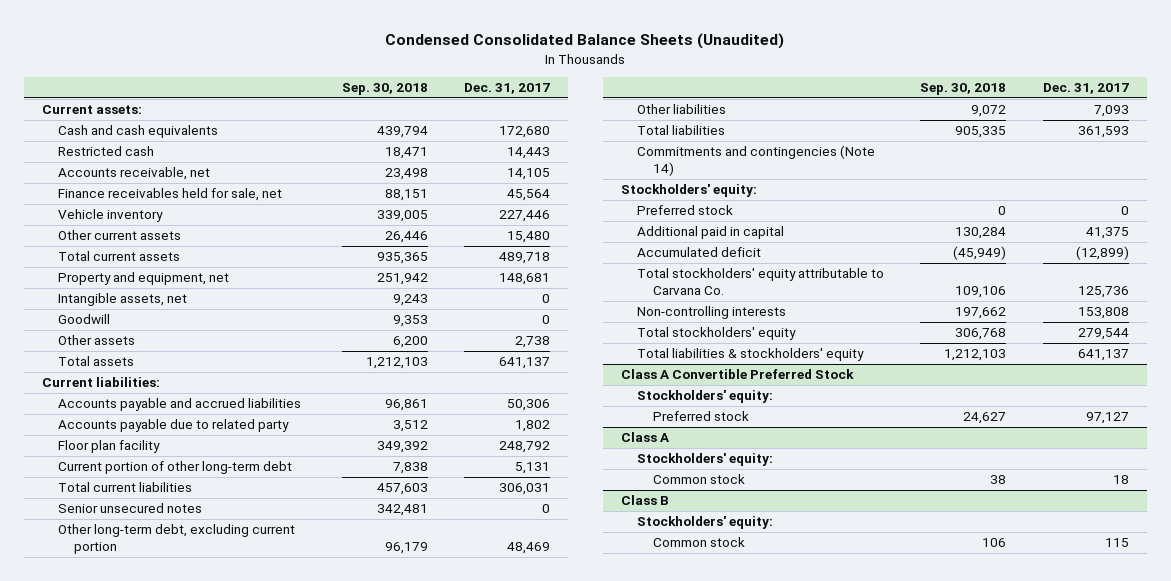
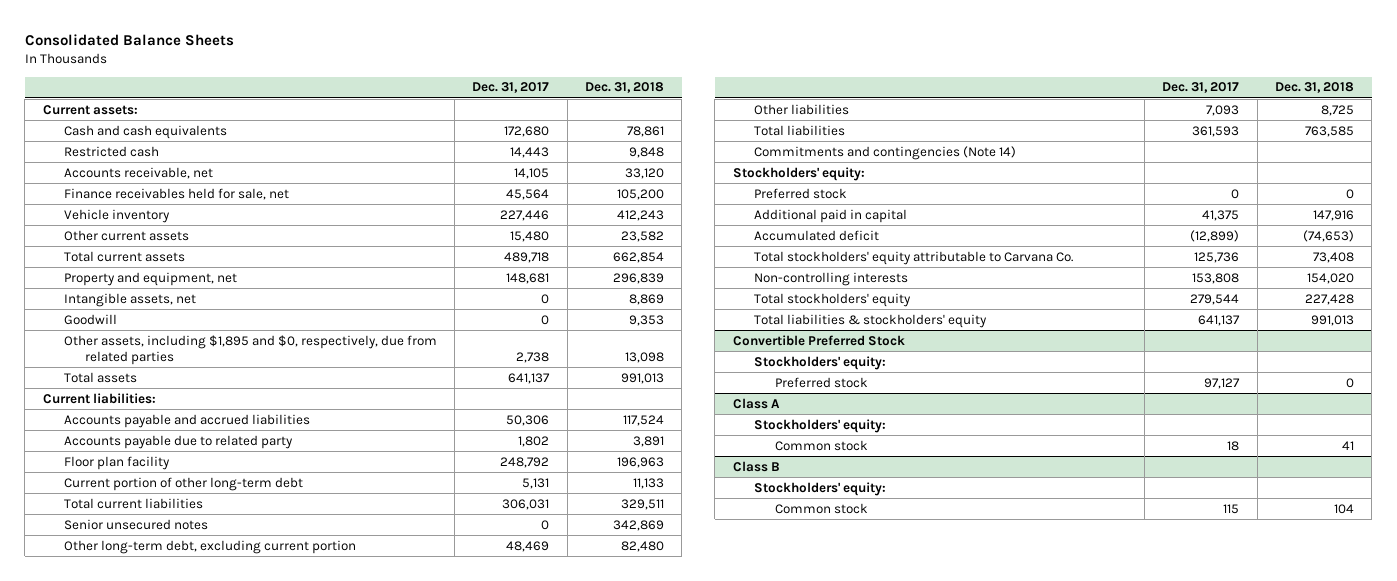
- Condensed Consolidated Balance Sheets (Unaudited)
+ Consolidated Balance Sheets
- | Sep. 30, 2018 | Dec. 31, 2017
+ | Dec. 31, 2017 | Dec. 31, 2018
- Other assets | 6,200 | 2,738
+ Other assets, including $1,895 and $0, respectively, due from related parties | 2,738 | 13,098
- Class A Convertible Preferred Stock
+ Convertible Preferred Stock

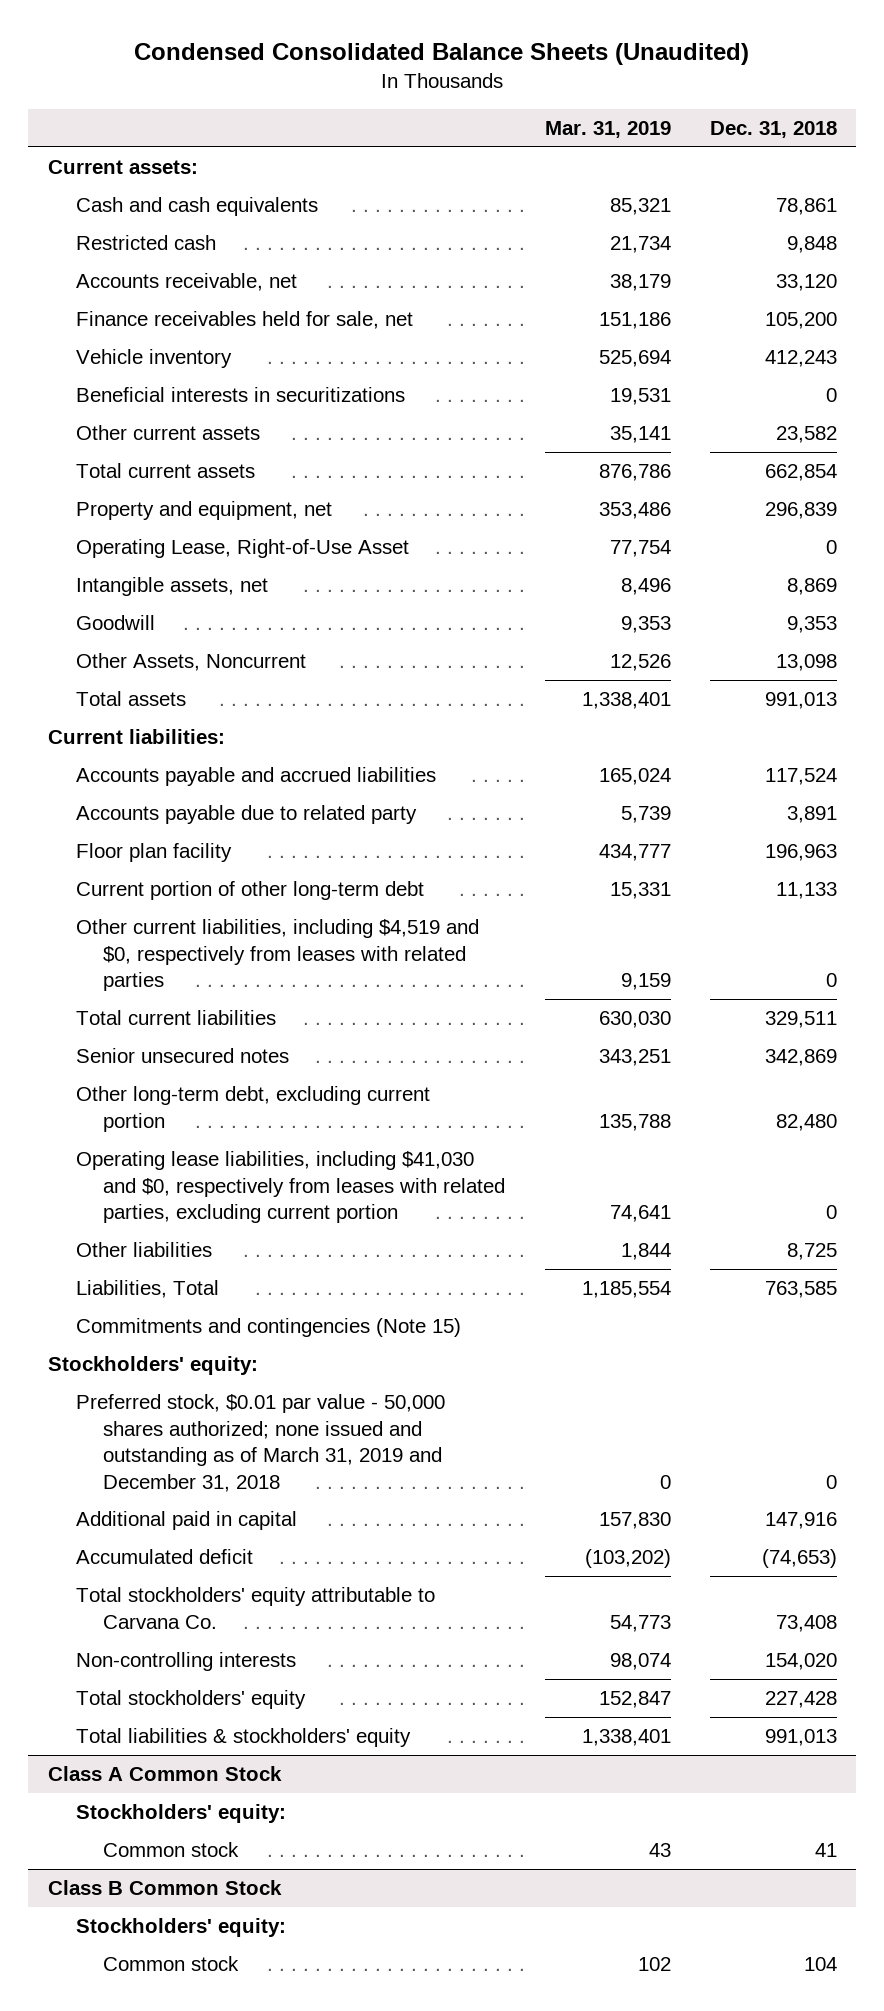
- Consolidated Balance Sheets
+ Condensed Consolidated Balance Sheets (Unaudited)
- | Dec. 31, 2017 | Dec. 31, 2018
+ | Mar. 31, 2019 | Dec. 31, 2018
+ Beneficial interests in securitizations | 19,531 | 0
+ Operating Lease, Right-of-Use Asset | 77,754 | 0
- Other assets, including $1,895 and $0, respectively, due from related parties | 2,738 | 13,098
+ Other Assets, Noncurrent | 12,526 | 13,098
+ Other current liabilities, including $4,519 and $0, respectively from leases with related parties | 9,159 | 0
+ Operating lease liabilities, including $41,030 and $0, respectively from leases with related parties, excluding current portion | 74,641 | 0
- Total liabilities | 361,593 | 763,585
- Commitments and contingencies (Note 14)
+ Liabilities, Total | 1,185,554 | 763,585
+ Commitments and contingencies (Note 15)
- Preferred stock | 0 | 0
+ Preferred stock, $0.01 par value - 50,000 shares authorized; none issued and outstanding as of March 31, 2019 and December 31, 2018 | 0 | 0
- Convertible Preferred Stock
- Stockholders' equity:
- Preferred stock | 97,127 | 0
- Class A
+ Class A Common Stock
- Class B
+ Class B Common Stock

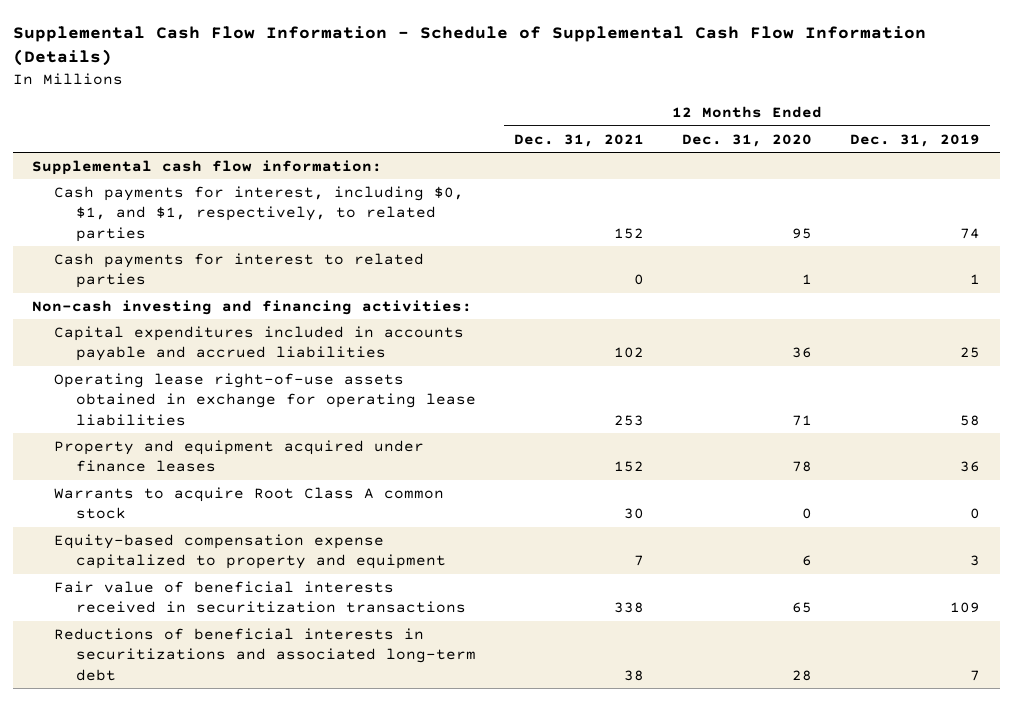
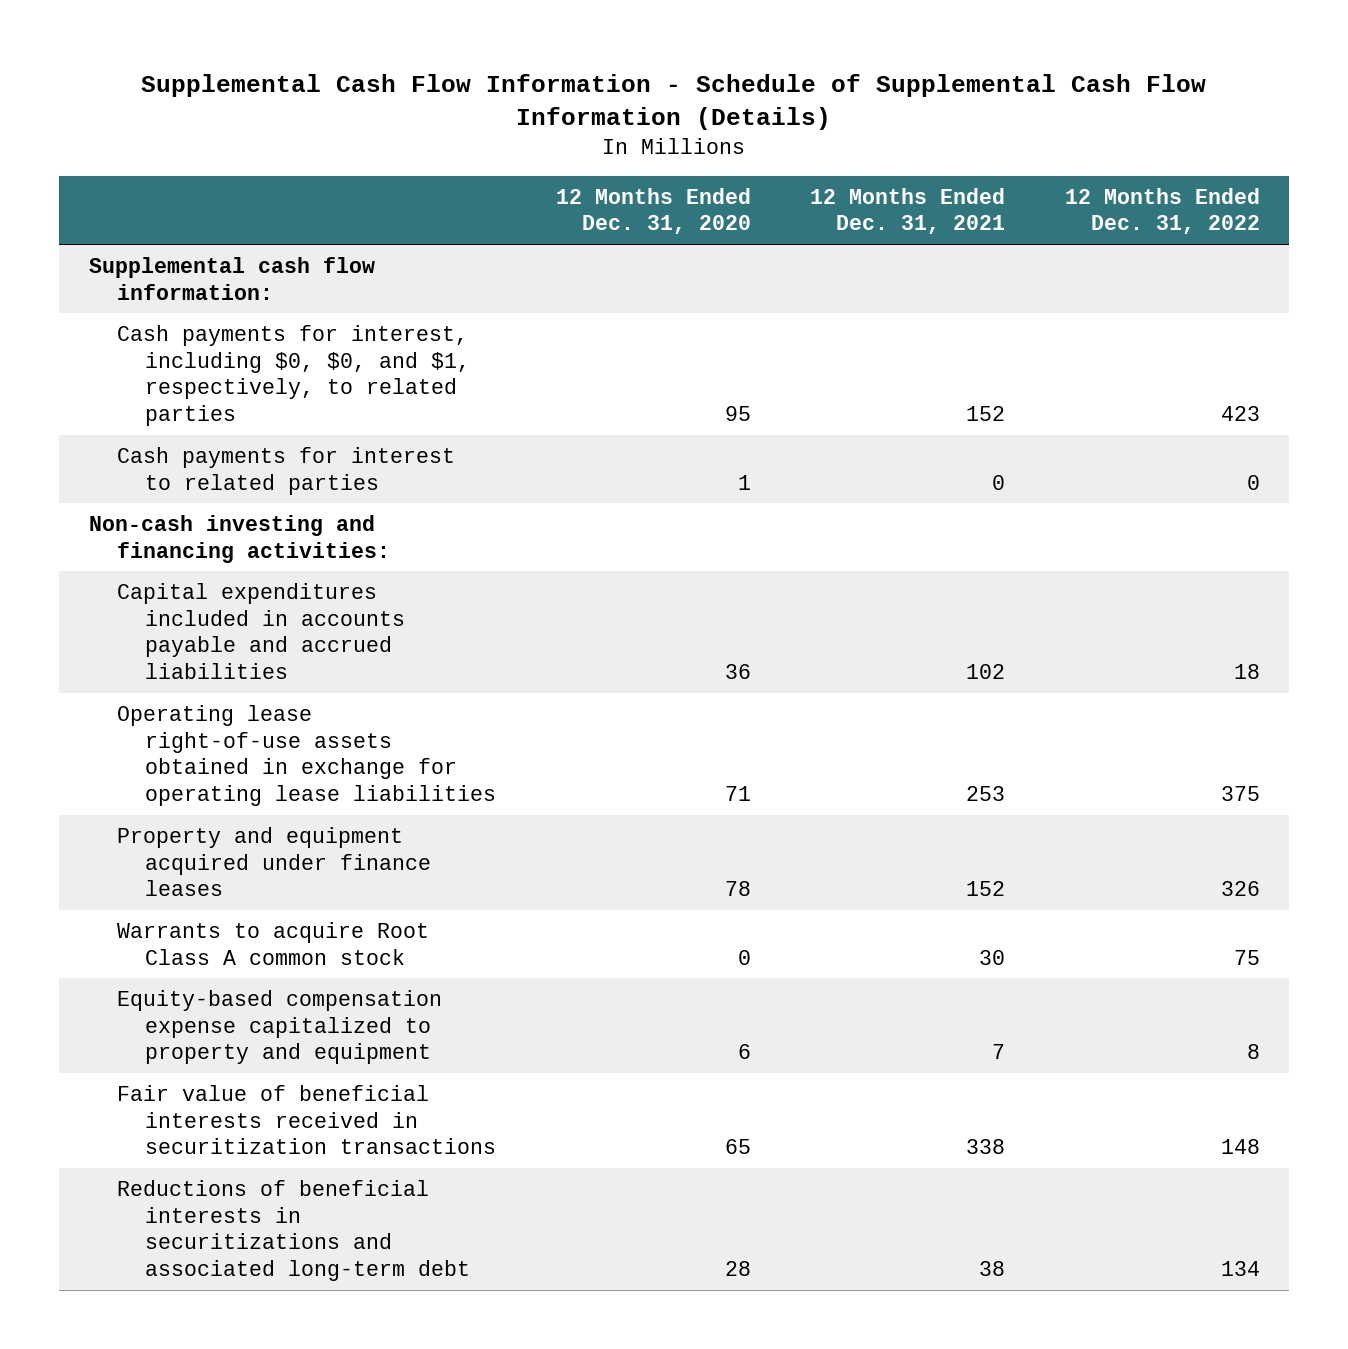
- | 12 Months Ended Dec. 31, 2021 | 12 Months Ended Dec. 31, 2020 | 12 Months Ended Dec. 31, 2019
+ | 12 Months Ended Dec. 31, 2020 | 12 Months Ended Dec. 31, 2021 | 12 Months Ended Dec. 31, 2022
- Cash payments for interest, including $0, $1, and $1, respectively, to related parties | 152 | 95 | 74
+ Cash payments for interest, including $0, $0, and $1, respectively, to related parties | 95 | 152 | 423

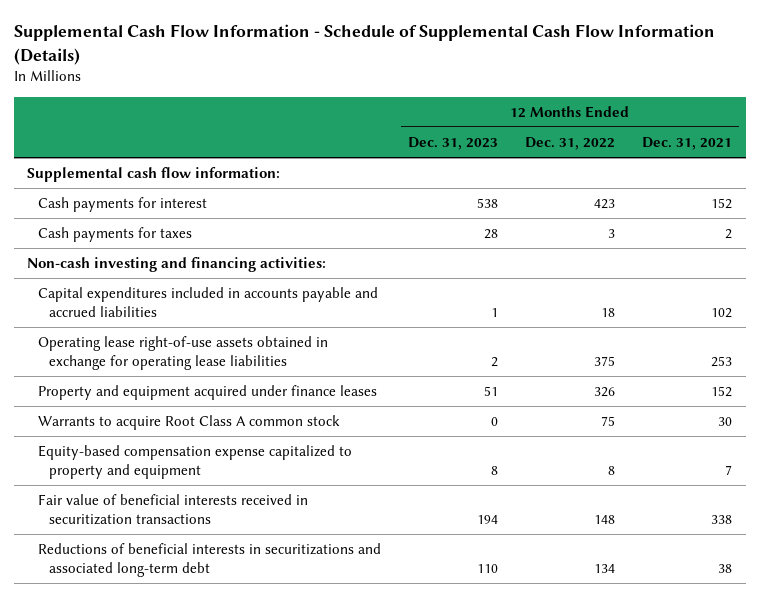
- | 12 Months Ended Dec. 31, 2020 | 12 Months Ended Dec. 31, 2021 | 12 Months Ended Dec. 31, 2022
+ | 12 Months Ended Dec. 31, 2023 | 12 Months Ended Dec. 31, 2022 | 12 Months Ended Dec. 31, 2021
- Cash payments for interest, including $0, $0, and $1, respectively, to related parties | 95 | 152 | 423
- Cash payments for interest to related parties | 1 | 0 | 0
+ Cash payments for interest | 538 | 423 | 152
+ Cash payments for taxes | 28 | 3 | 2

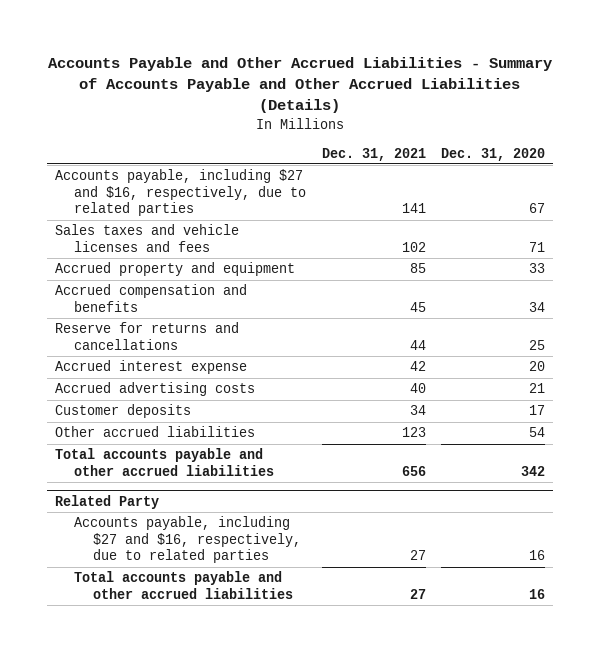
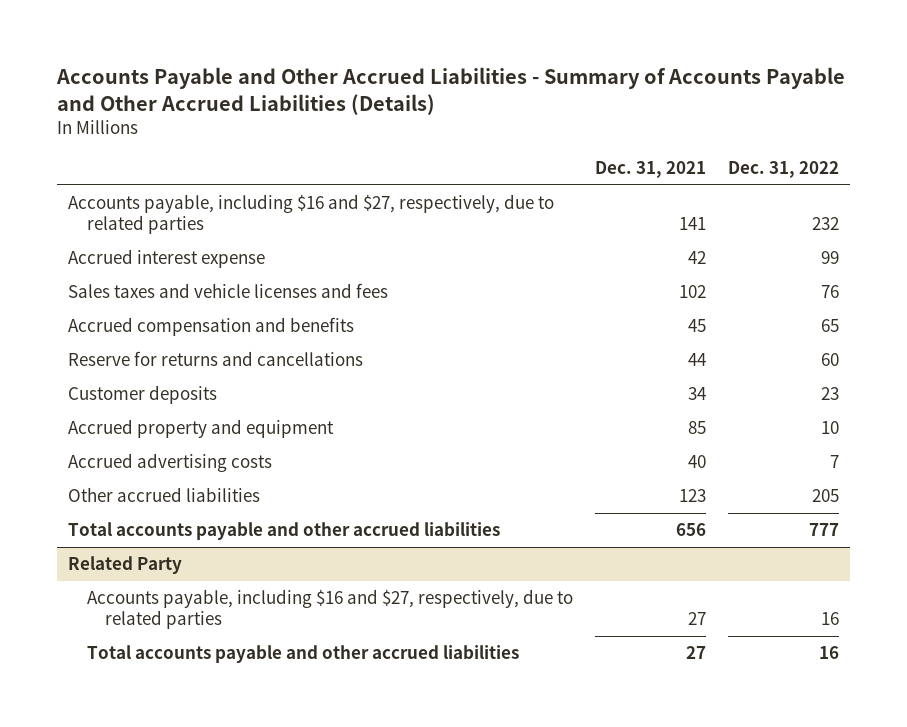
- | Dec. 31, 2021 | Dec. 31, 2020
+ | Dec. 31, 2021 | Dec. 31, 2022
- Accounts payable, including $27 and $16, respectively, due to related parties | 141 | 67
+ Accounts payable, including $16 and $27, respectively, due to related parties | 141 | 232
moved up: Accrued interest expense | 42 | 99
moved down: Accrued property and equipment | 85 | 10
moved down: Accrued advertising costs | 40 | 7
@ Related Party
- Accounts payable, including $27 and $16, respectively, due to related parties | 27 | 16
+ Accounts payable, including $16 and $27, respectively, due to related parties | 27 | 16

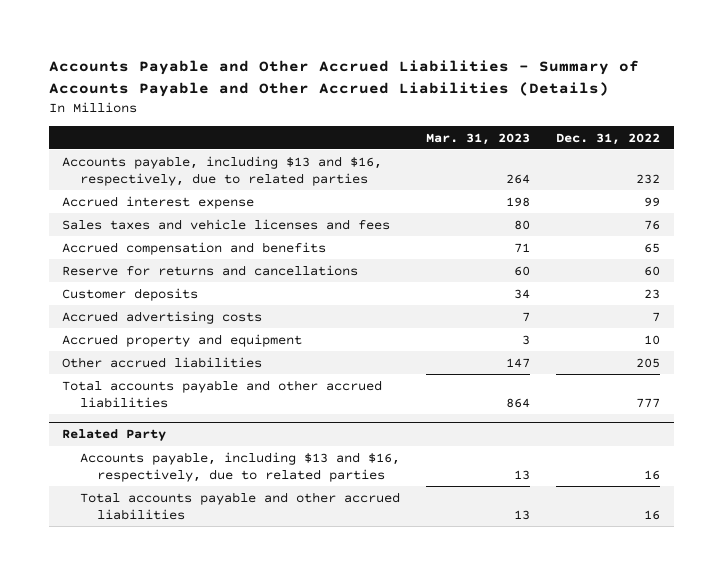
- | Dec. 31, 2021 | Dec. 31, 2022
+ | Mar. 31, 2023 | Dec. 31, 2022
- Accounts payable, including $16 and $27, respectively, due to related parties | 141 | 232
+ Accounts payable, including $13 and $16, respectively, due to related parties | 264 | 232
moved down: Accrued property and equipment | 3 | 10
@ Related Party
- Accounts payable, including $16 and $27, respectively, due to related parties | 27 | 16
+ Accounts payable, including $13 and $16, respectively, due to related parties | 13 | 16

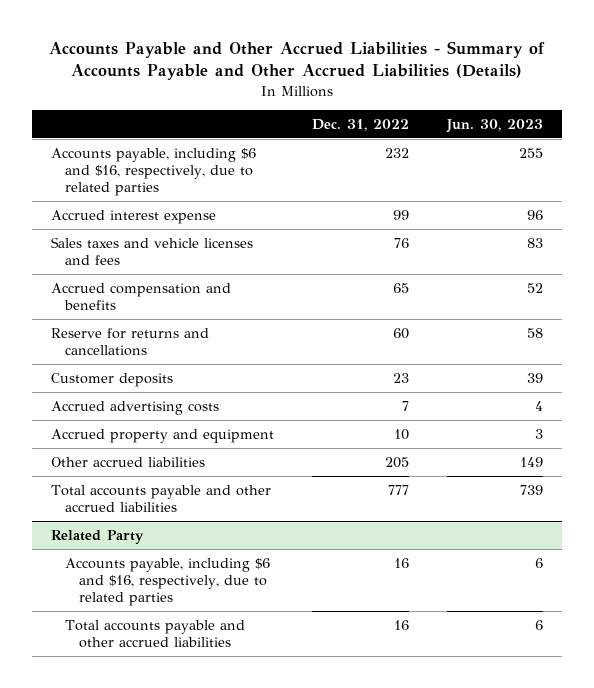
- | Mar. 31, 2023 | Dec. 31, 2022
+ | Dec. 31, 2022 | Jun. 30, 2023
- Accounts payable, including $13 and $16, respectively, due to related parties | 264 | 232
+ Accounts payable, including $6 and $16, respectively, due to related parties | 232 | 255
@ Related Party
- Accounts payable, including $13 and $16, respectively, due to related parties | 13 | 16
+ Accounts payable, including $6 and $16, respectively, due to related parties | 16 | 6

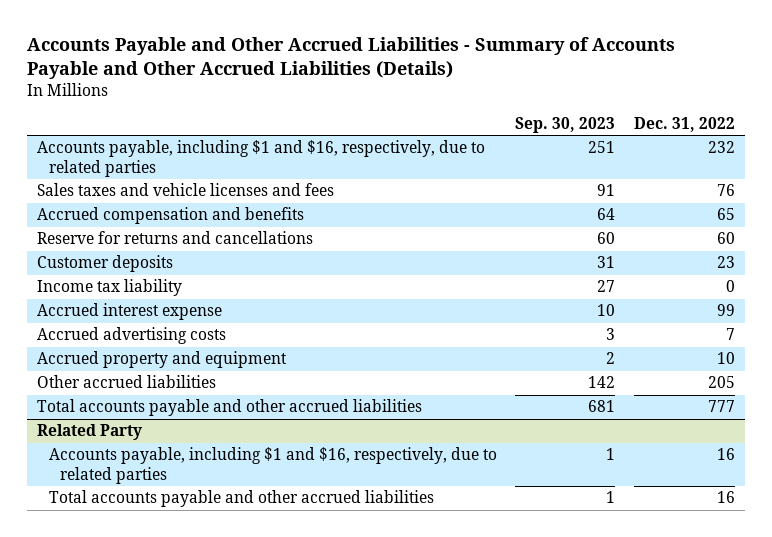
- | Dec. 31, 2022 | Jun. 30, 2023
+ | Sep. 30, 2023 | Dec. 31, 2022
- Accounts payable, including $6 and $16, respectively, due to related parties | 232 | 255
+ Accounts payable, including $1 and $16, respectively, due to related parties | 251 | 232
+ Income tax liability | 27 | 0
moved down: Accrued interest expense | 10 | 99
@ Related Party
- Accounts payable, including $6 and $16, respectively, due to related parties | 16 | 6
+ Accounts payable, including $1 and $16, respectively, due to related parties | 1 | 16

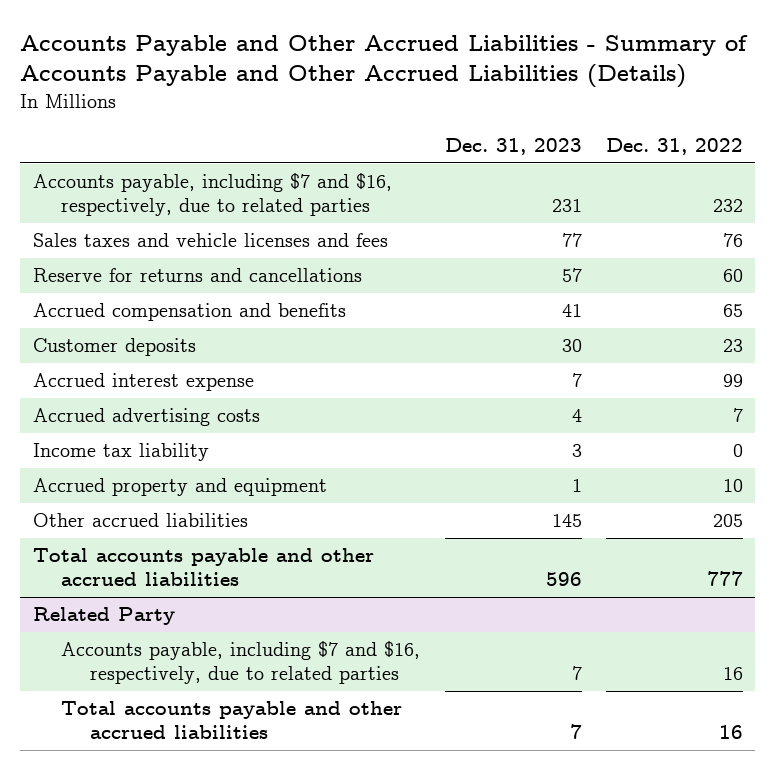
- | Sep. 30, 2023 | Dec. 31, 2022
+ | Dec. 31, 2023 | Dec. 31, 2022
- Accounts payable, including $1 and $16, respectively, due to related parties | 251 | 232
+ Accounts payable, including $7 and $16, respectively, due to related parties | 231 | 232
moved down: Accrued compensation and benefits | 41 | 65
moved down: Income tax liability | 3 | 0
@ Related Party
- Accounts payable, including $1 and $16, respectively, due to related parties | 1 | 16
+ Accounts payable, including $7 and $16, respectively, due to related parties | 7 | 16

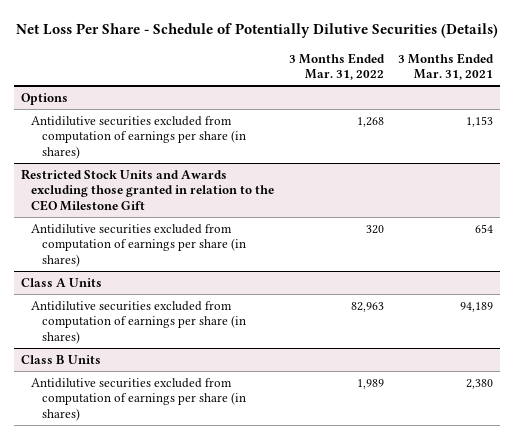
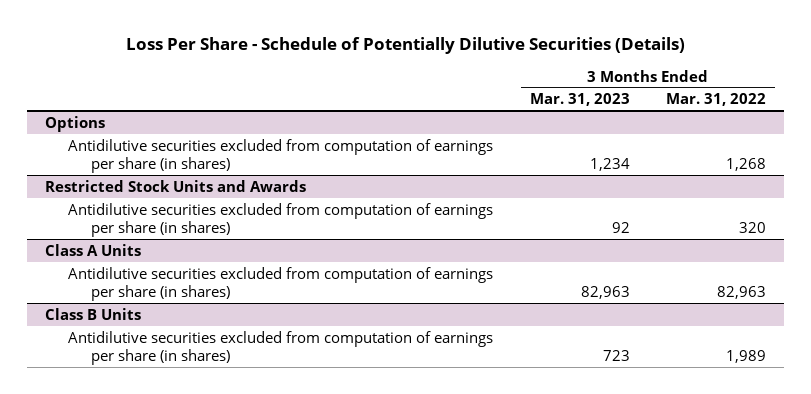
- Net Loss Per Share - Schedule of Potentially Dilutive Securities (Details)
+ Loss Per Share - Schedule of Potentially Dilutive Securities (Details)
- | 3 Months Ended Mar. 31, 2022 | 3 Months Ended Mar. 31, 2021
+ | 3 Months Ended Mar. 31, 2023 | 3 Months Ended Mar. 31, 2022
- Restricted Stock Units and Awards excluding those granted in relation to the CEO Milestone Gift
+ Restricted Stock Units and Awards

